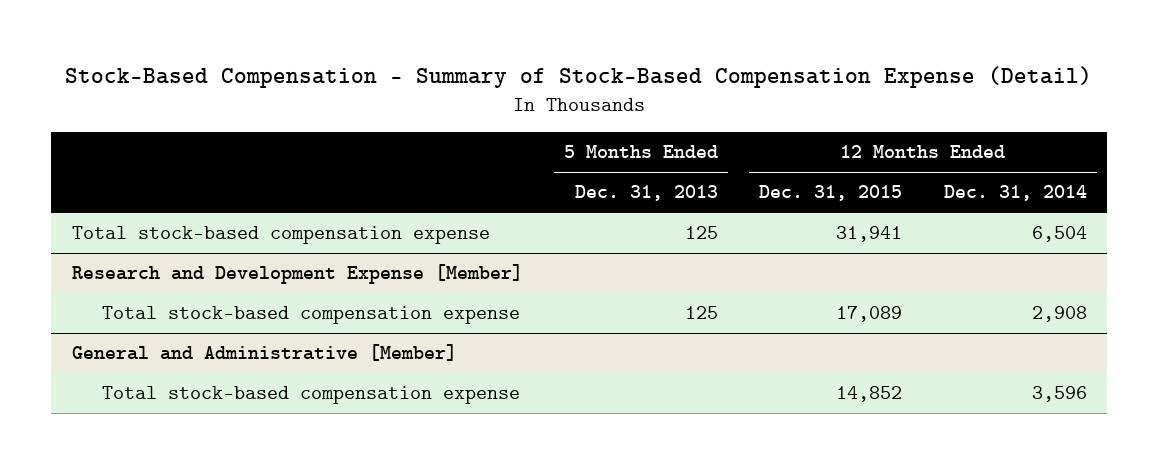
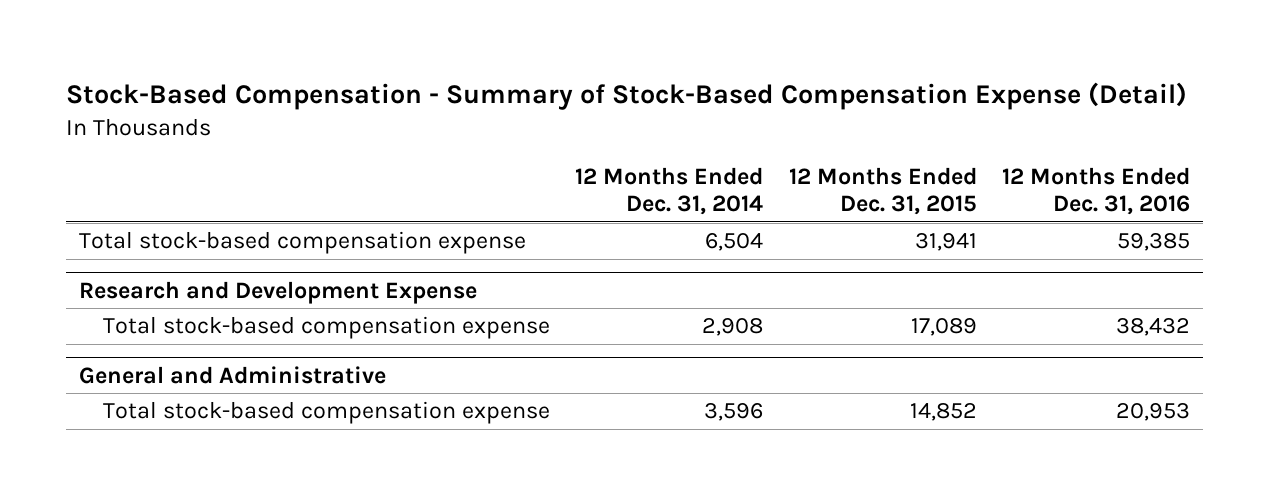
- | 5 Months Ended Dec. 31, 2013 | 12 Months Ended Dec. 31, 2015 | 12 Months Ended Dec. 31, 2014
+ | 12 Months Ended Dec. 31, 2014 | 12 Months Ended Dec. 31, 2015 | 12 Months Ended Dec. 31, 2016
- Research and Development Expense [Member]
+ Research and Development Expense
- General and Administrative [Member]
+ General and Administrative

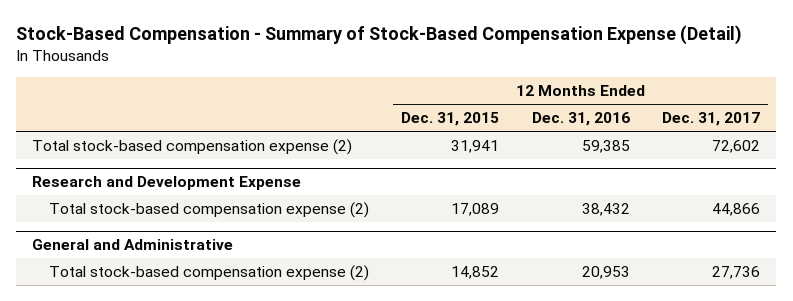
- | 12 Months Ended Dec. 31, 2014 | 12 Months Ended Dec. 31, 2015 | 12 Months Ended Dec. 31, 2016
+ | 12 Months Ended Dec. 31, 2015 | 12 Months Ended Dec. 31, 2016 | 12 Months Ended Dec. 31, 2017
- Total stock-based compensation expense | 6,504 | 31,941 | 59,385
+ Total stock-based compensation expense (2) | 31,941 | 59,385 | 72,602
@ Research and Development Expense
- Total stock-based compensation expense | 2,908 | 17,089 | 38,432
+ Total stock-based compensation expense (2) | 17,089 | 38,432 | 44,866
@ General and Administrative
- Total stock-based compensation expense | 3,596 | 14,852 | 20,953
+ Total stock-based compensation expense (2) | 14,852 | 20,953 | 27,736

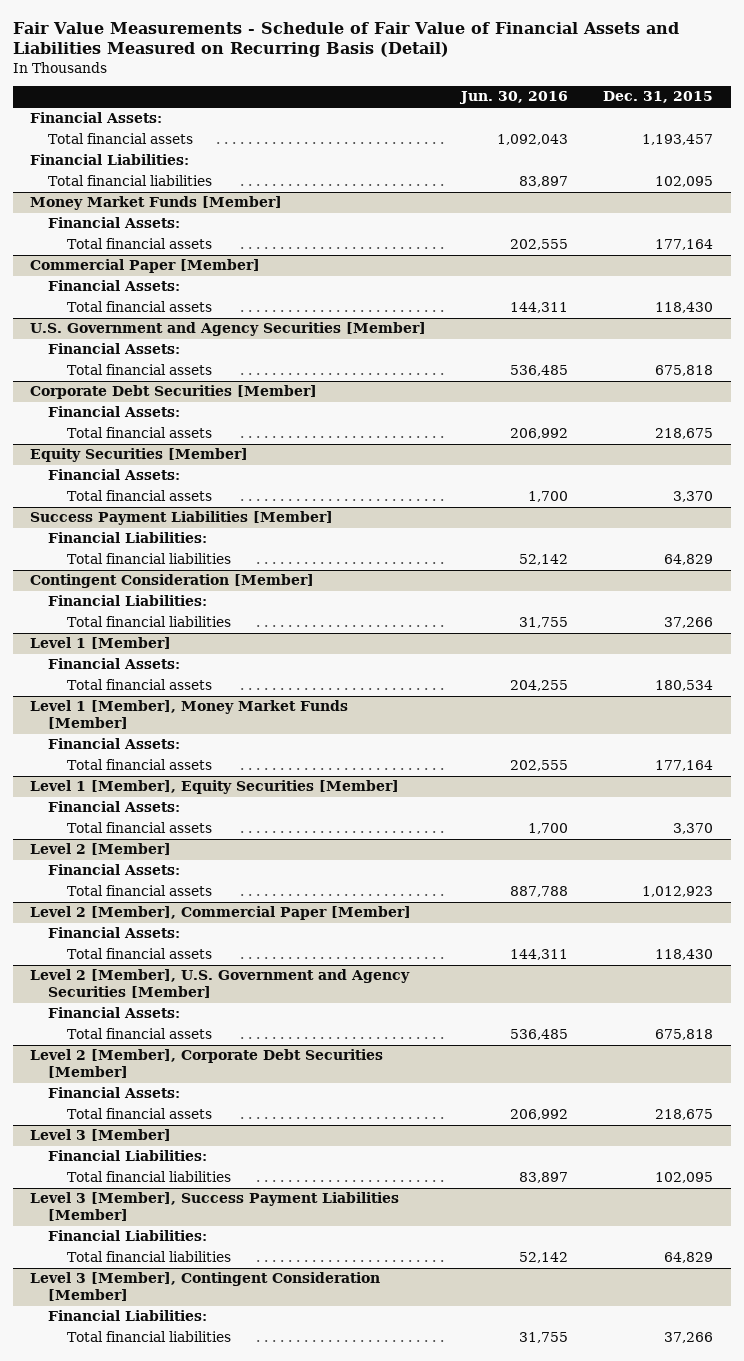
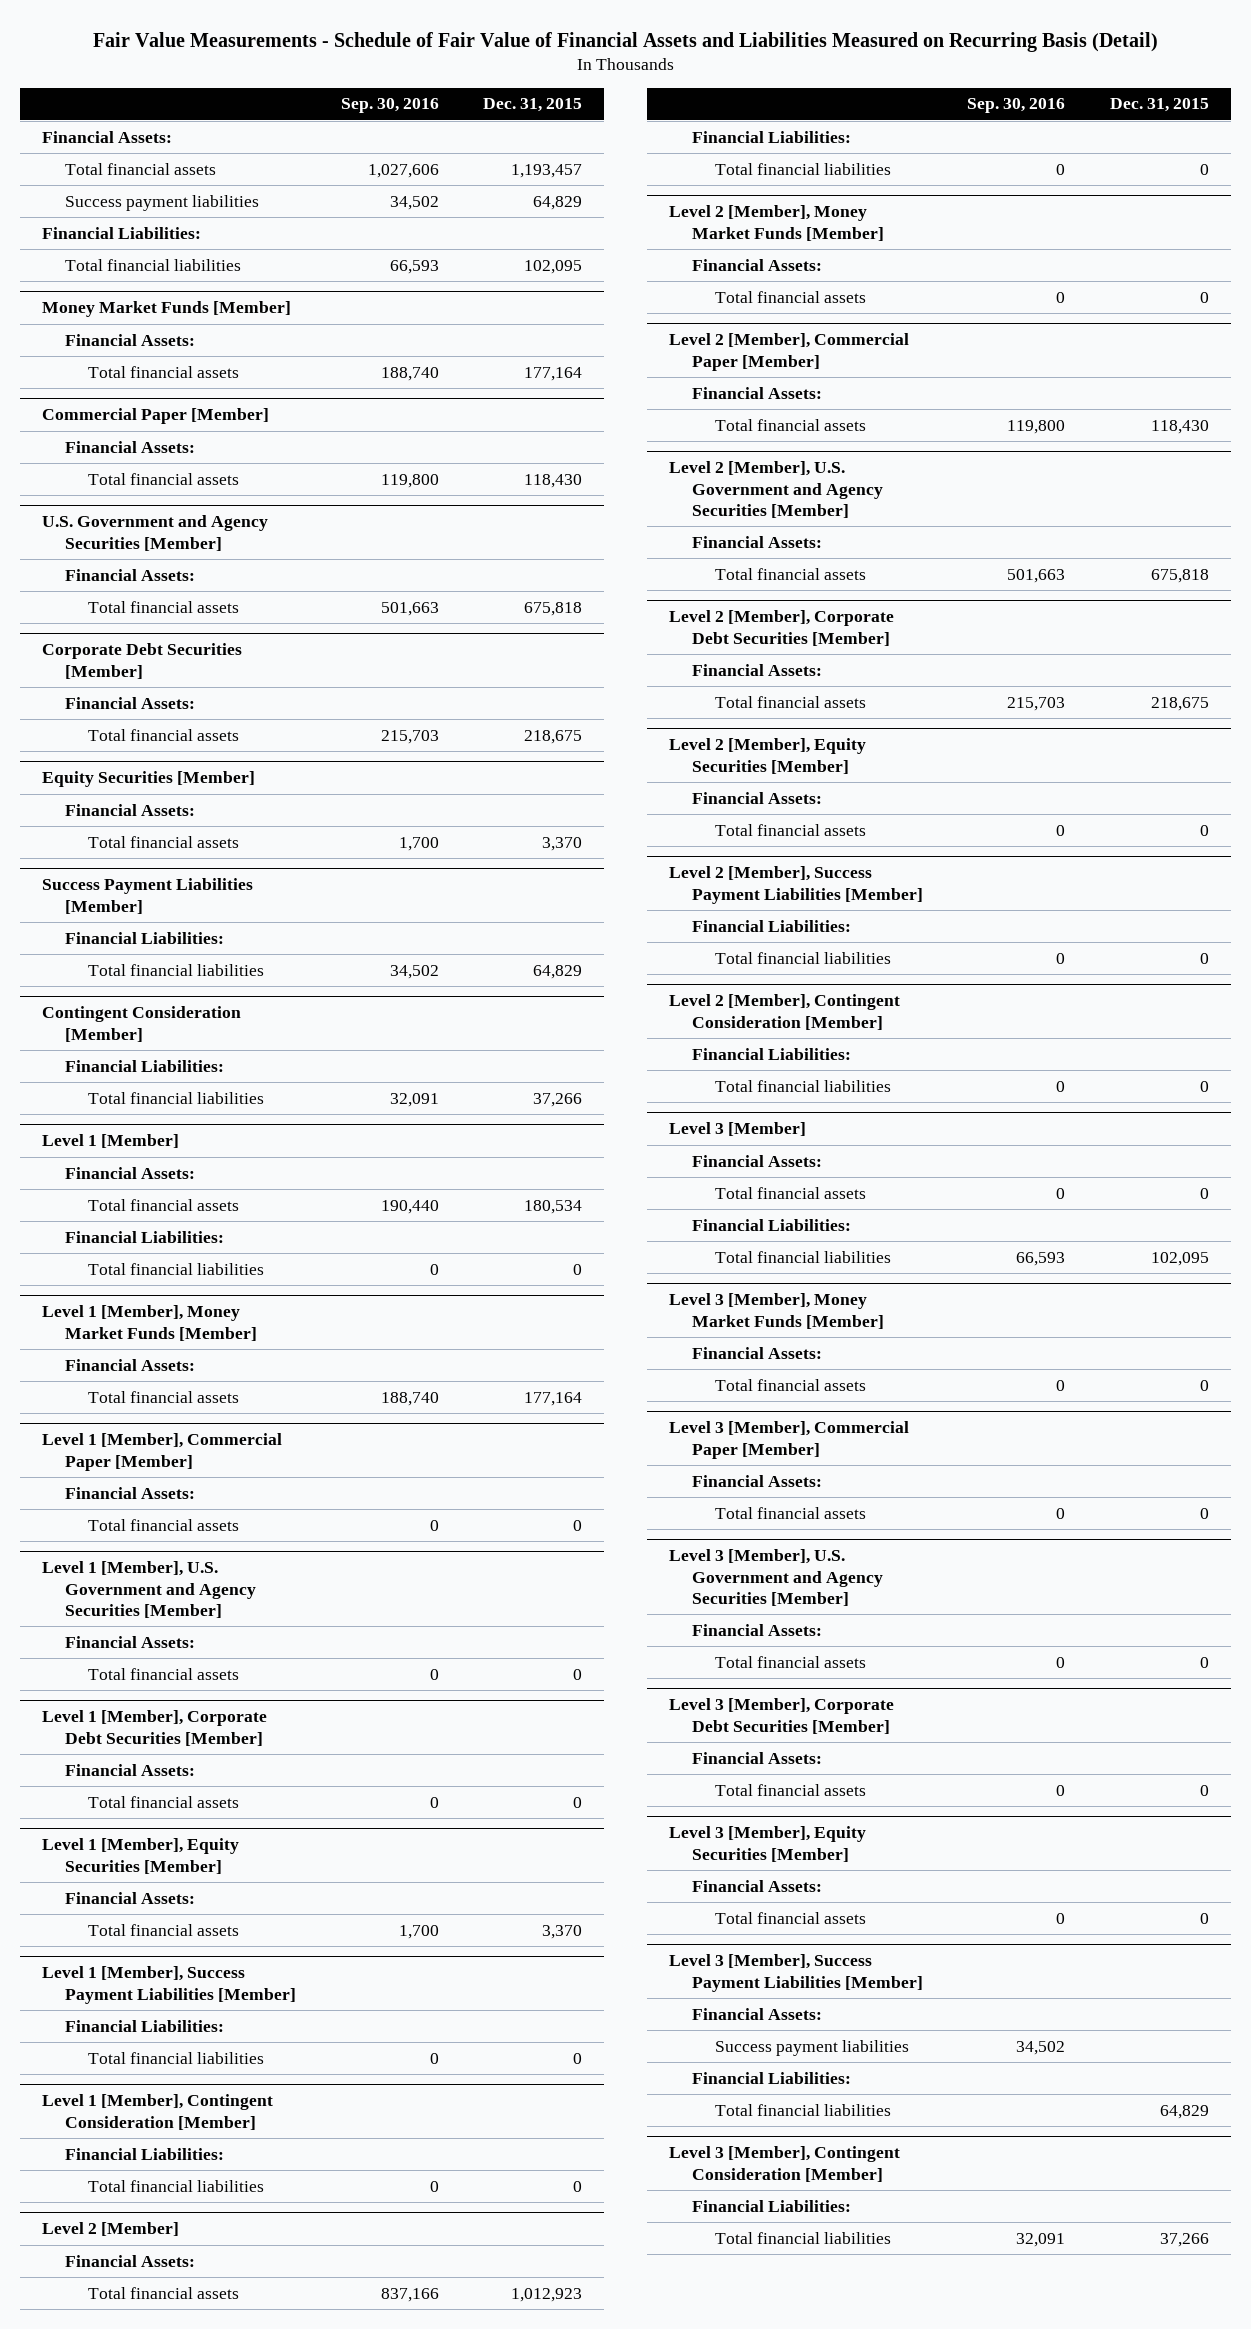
- | Jun. 30, 2016 | Dec. 31, 2015
+ | Sep. 30, 2016 | Dec. 31, 2015
+ Success payment liabilities | 34,502 | 64,829
@ Level 1 [Member]
+ Financial Liabilities:
+ Total financial liabilities | 0 | 0
+ Level 1 [Member], Commercial Paper [Member]
+ Financial Assets:
+ Total financial assets | 0 | 0
+ Level 1 [Member], U.S. Government and Agency Securities [Member]
+ Financial Assets:
+ Total financial assets | 0 | 0
+ Level 1 [Member], Corporate Debt Securities [Member]
+ Financial Assets:
+ Total financial assets | 0 | 0
+ Level 1 [Member], Success Payment Liabilities [Member]
+ Financial Liabilities:
+ Total financial liabilities | 0 | 0
+ Level 1 [Member], Contingent Consideration [Member]
+ Financial Liabilities:
+ Total financial liabilities | 0 | 0
@ Level 2 [Member]
+ Financial Liabilities:
+ Total financial liabilities | 0 | 0
+ Level 2 [Member], Money Market Funds [Member]
+ Financial Assets:
+ Total financial assets | 0 | 0
+ Level 2 [Member], Equity Securities [Member]
+ Financial Assets:
+ Total financial assets | 0 | 0
+ Level 2 [Member], Success Payment Liabilities [Member]
+ Financial Liabilities:
+ Total financial liabilities | 0 | 0
+ Level 2 [Member], Contingent Consideration [Member]
+ Financial Liabilities:
+ Total financial liabilities | 0 | 0
@ Level 3 [Member]
+ Financial Assets:
+ Total financial assets | 0 | 0
+ Level 3 [Member], Money Market Funds [Member]
+ Financial Assets:
+ Total financial assets | 0 | 0
+ Level 3 [Member], Commercial Paper [Member]
+ Financial Assets:
+ Total financial assets | 0 | 0
+ Level 3 [Member], U.S. Government and Agency Securities [Member]
+ Financial Assets:
+ Total financial assets | 0 | 0
+ Level 3 [Member], Corporate Debt Securities [Member]
+ Financial Assets:
+ Total financial assets | 0 | 0
+ Level 3 [Member], Equity Securities [Member]
+ Financial Assets:
+ Total financial assets | 0 | 0
@ Level 3 [Member], Success Payment Liabilities [Member]
+ Financial Assets:
+ Success payment liabilities | 34,502 |

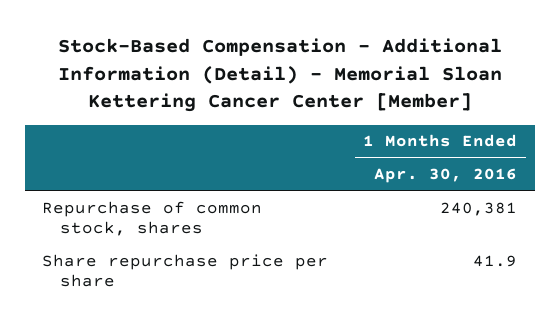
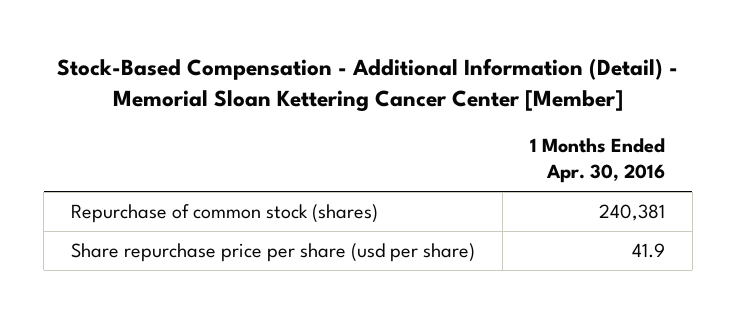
- Repurchase of common stock, shares | 240,381
- Share repurchase price per share | 41.9
+ Repurchase of common stock (shares) | 240,381
+ Share repurchase price per share (usd per share) | 41.9

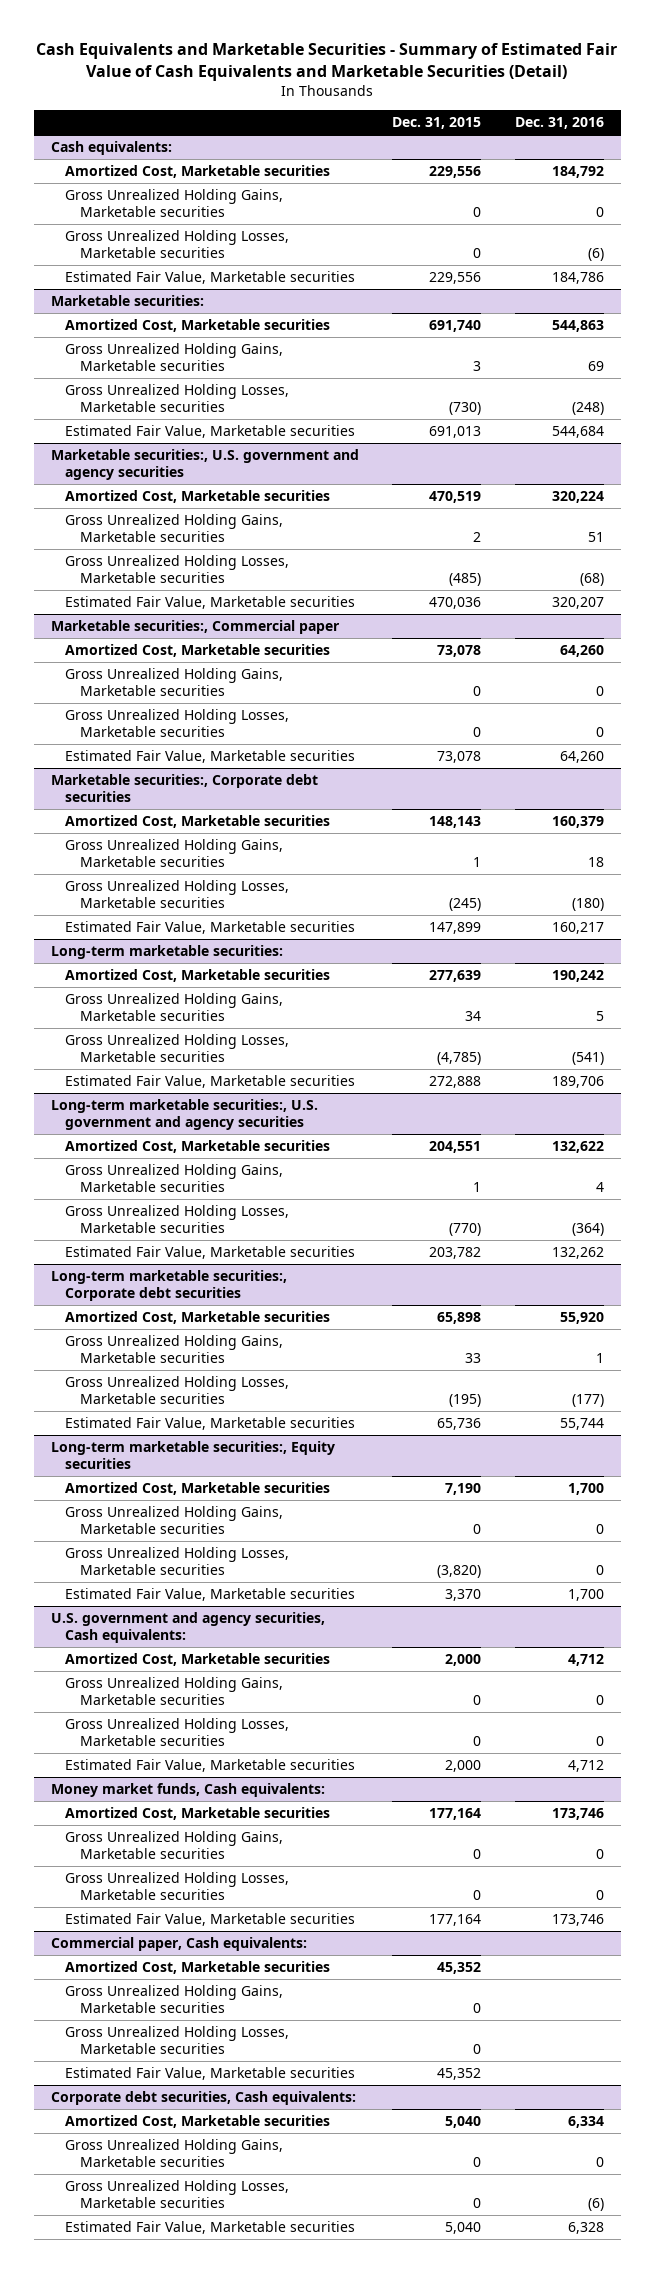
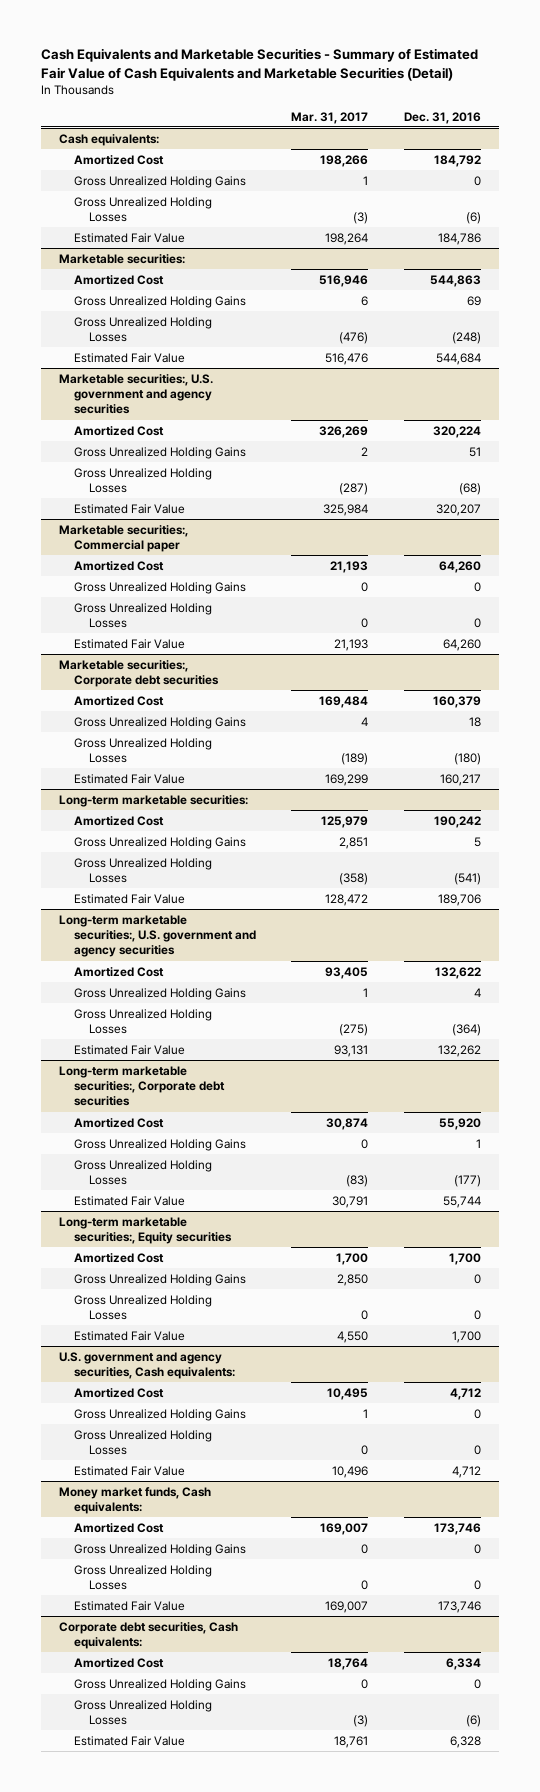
- | Dec. 31, 2015 | Dec. 31, 2016
+ | Mar. 31, 2017 | Dec. 31, 2016
@ Cash equivalents:
- Amortized Cost, Marketable securities | 229,556 | 184,792
- Gross Unrealized Holding Gains, Marketable securities | 0 | 0
- Gross Unrealized Holding Losses, Marketable securities | 0 | (6)
- Estimated Fair Value, Marketable securities | 229,556 | 184,786
+ Amortized Cost | 198,266 | 184,792
+ Gross Unrealized Holding Gains | 1 | 0
+ Gross Unrealized Holding Losses | (3) | (6)
+ Estimated Fair Value | 198,264 | 184,786
@ Marketable securities:
- Amortized Cost, Marketable securities | 691,740 | 544,863
- Gross Unrealized Holding Gains, Marketable securities | 3 | 69
- Gross Unrealized Holding Losses, Marketable securities | (730) | (248)
- Estimated Fair Value, Marketable securities | 691,013 | 544,684
+ Amortized Cost | 516,946 | 544,863
+ Gross Unrealized Holding Gains | 6 | 69
+ Gross Unrealized Holding Losses | (476) | (248)
+ Estimated Fair Value | 516,476 | 544,684
@ Marketable securities:, U.S. government and agency securities
- Amortized Cost, Marketable securities | 470,519 | 320,224
- Gross Unrealized Holding Gains, Marketable securities | 2 | 51
- Gross Unrealized Holding Losses, Marketable securities | (485) | (68)
- Estimated Fair Value, Marketable securities | 470,036 | 320,207
+ Amortized Cost | 326,269 | 320,224
+ Gross Unrealized Holding Gains | 2 | 51
+ Gross Unrealized Holding Losses | (287) | (68)
+ Estimated Fair Value | 325,984 | 320,207
@ Marketable securities:, Commercial paper
- Amortized Cost, Marketable securities | 73,078 | 64,260
- Gross Unrealized Holding Gains, Marketable securities | 0 | 0
- Gross Unrealized Holding Losses, Marketable securities | 0 | 0
- Estimated Fair Value, Marketable securities | 73,078 | 64,260
+ Amortized Cost | 21,193 | 64,260
+ Gross Unrealized Holding Gains | 0 | 0
+ Gross Unrealized Holding Losses | 0 | 0
+ Estimated Fair Value | 21,193 | 64,260
@ Marketable securities:, Corporate debt securities
- Amortized Cost, Marketable securities | 148,143 | 160,379
- Gross Unrealized Holding Gains, Marketable securities | 1 | 18
- Gross Unrealized Holding Losses, Marketable securities | (245) | (180)
- Estimated Fair Value, Marketable securities | 147,899 | 160,217
+ Amortized Cost | 169,484 | 160,379
+ Gross Unrealized Holding Gains | 4 | 18
+ Gross Unrealized Holding Losses | (189) | (180)
+ Estimated Fair Value | 169,299 | 160,217
@ Long-term marketable securities:
- Amortized Cost, Marketable securities | 277,639 | 190,242
- Gross Unrealized Holding Gains, Marketable securities | 34 | 5
- Gross Unrealized Holding Losses, Marketable securities | (4,785) | (541)
- Estimated Fair Value, Marketable securities | 272,888 | 189,706
+ Amortized Cost | 125,979 | 190,242
+ Gross Unrealized Holding Gains | 2,851 | 5
+ Gross Unrealized Holding Losses | (358) | (541)
+ Estimated Fair Value | 128,472 | 189,706
@ Long-term marketable securities:, U.S. government and agency securities
- Amortized Cost, Marketable securities | 204,551 | 132,622
- Gross Unrealized Holding Gains, Marketable securities | 1 | 4
- Gross Unrealized Holding Losses, Marketable securities | (770) | (364)
- Estimated Fair Value, Marketable securities | 203,782 | 132,262
+ Amortized Cost | 93,405 | 132,622
+ Gross Unrealized Holding Gains | 1 | 4
+ Gross Unrealized Holding Losses | (275) | (364)
+ Estimated Fair Value | 93,131 | 132,262
@ Long-term marketable securities:, Corporate debt securities
- Amortized Cost, Marketable securities | 65,898 | 55,920
- Gross Unrealized Holding Gains, Marketable securities | 33 | 1
- Gross Unrealized Holding Losses, Marketable securities | (195) | (177)
- Estimated Fair Value, Marketable securities | 65,736 | 55,744
+ Amortized Cost | 30,874 | 55,920
+ Gross Unrealized Holding Gains | 0 | 1
+ Gross Unrealized Holding Losses | (83) | (177)
+ Estimated Fair Value | 30,791 | 55,744
@ Long-term marketable securities:, Equity securities
- Amortized Cost, Marketable securities | 7,190 | 1,700
- Gross Unrealized Holding Gains, Marketable securities | 0 | 0
- Gross Unrealized Holding Losses, Marketable securities | (3,820) | 0
- Estimated Fair Value, Marketable securities | 3,370 | 1,700
+ Amortized Cost | 1,700 | 1,700
+ Gross Unrealized Holding Gains | 2,850 | 0
+ Gross Unrealized Holding Losses | 0 | 0
+ Estimated Fair Value | 4,550 | 1,700
@ U.S. government and agency securities, Cash equivalents:
- Amortized Cost, Marketable securities | 2,000 | 4,712
- Gross Unrealized Holding Gains, Marketable securities | 0 | 0
- Gross Unrealized Holding Losses, Marketable securities | 0 | 0
- Estimated Fair Value, Marketable securities | 2,000 | 4,712
+ Amortized Cost | 10,495 | 4,712
+ Gross Unrealized Holding Gains | 1 | 0
+ Gross Unrealized Holding Losses | 0 | 0
+ Estimated Fair Value | 10,496 | 4,712
@ Money market funds, Cash equivalents:
- Amortized Cost, Marketable securities | 177,164 | 173,746
- Gross Unrealized Holding Gains, Marketable securities | 0 | 0
- Gross Unrealized Holding Losses, Marketable securities | 0 | 0
- Estimated Fair Value, Marketable securities | 177,164 | 173,746
- Commercial paper, Cash equivalents:
- Amortized Cost, Marketable securities | 45,352 |
- Gross Unrealized Holding Gains, Marketable securities | 0 |
- Gross Unrealized Holding Losses, Marketable securities | 0 |
- Estimated Fair Value, Marketable securities | 45,352 |
@ Money market funds, Cash equivalents:
+ Amortized Cost | 169,007 | 173,746
+ Gross Unrealized Holding Gains | 0 | 0
+ Gross Unrealized Holding Losses | 0 | 0
+ Estimated Fair Value | 169,007 | 173,746
@ Corporate debt securities, Cash equivalents:
- Amortized Cost, Marketable securities | 5,040 | 6,334
- Gross Unrealized Holding Gains, Marketable securities | 0 | 0
- Gross Unrealized Holding Losses, Marketable securities | 0 | (6)
- Estimated Fair Value, Marketable securities | 5,040 | 6,328
+ Amortized Cost | 18,764 | 6,334
+ Gross Unrealized Holding Gains | 0 | 0
+ Gross Unrealized Holding Losses | (3) | (6)
+ Estimated Fair Value | 18,761 | 6,328

